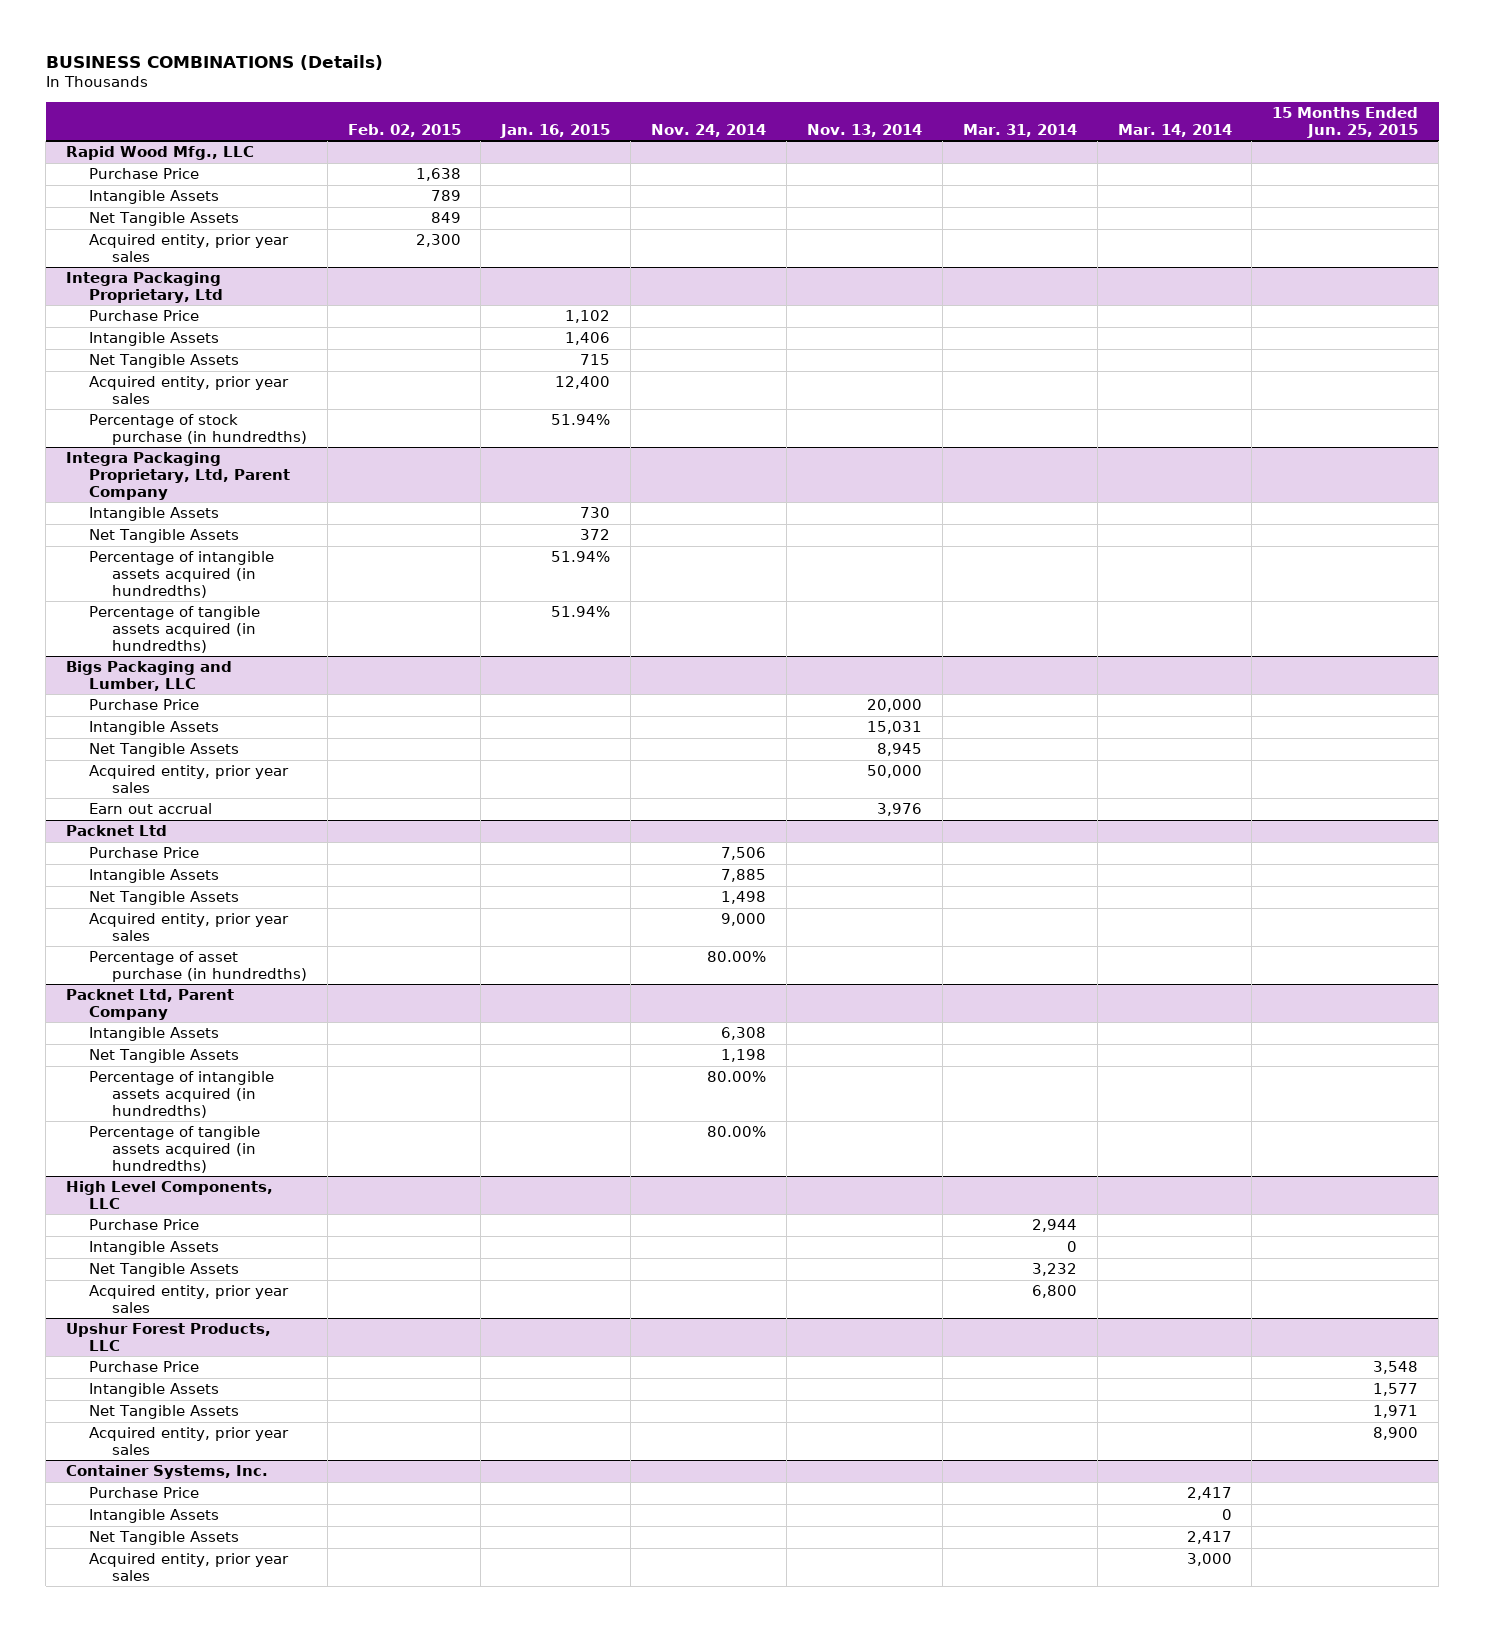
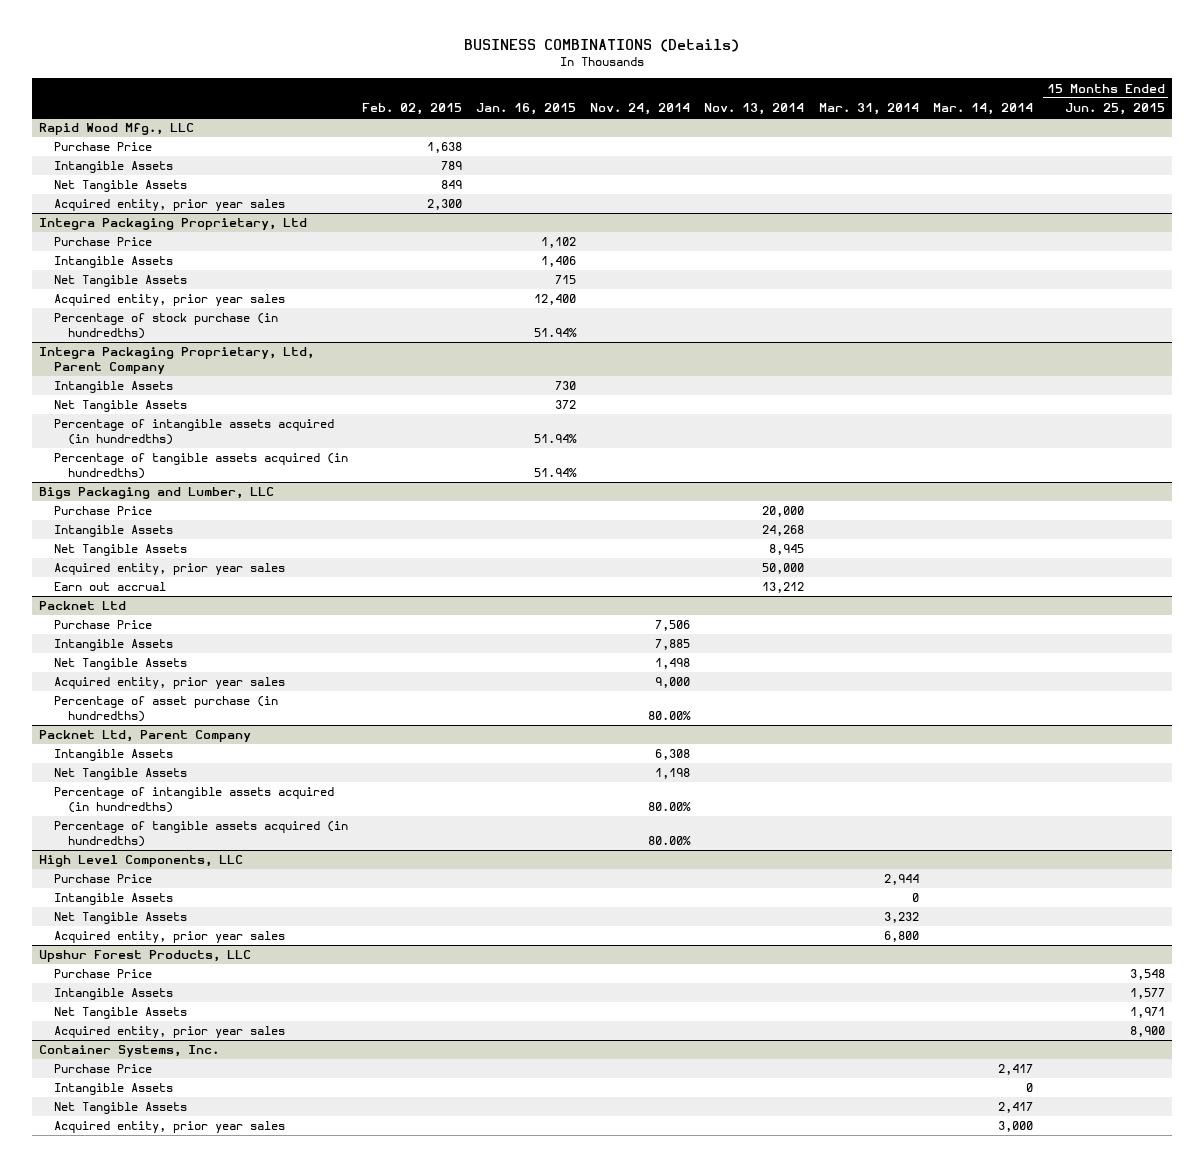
@ Bigs Packaging and Lumber, LLC
- Intangible Assets | | | | 15,031 | | |
+ Intangible Assets | | | | 24,268 | | |
- Earn out accrual | | | | 3,976 | | |
+ Earn out accrual | | | | 13,212 | | |

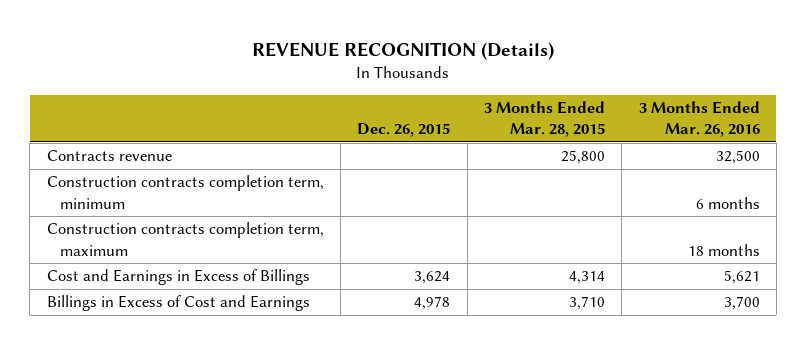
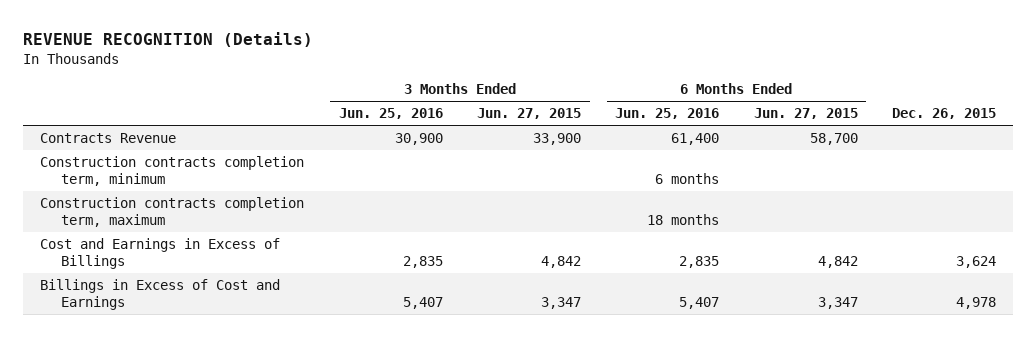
- | Dec. 26, 2015 | 3 Months Ended Mar. 28, 2015 | 3 Months Ended Mar. 26, 2016
+ | 3 Months Ended Jun. 25, 2016 | 3 Months Ended Jun. 27, 2015 | 6 Months Ended Jun. 25, 2016 | 6 Months Ended Jun. 27, 2015 | Dec. 26, 2015
- Contracts revenue | | 25,800 | 32,500
+ Contracts Revenue | 30,900 | 33,900 | 61,400 | 58,700 |

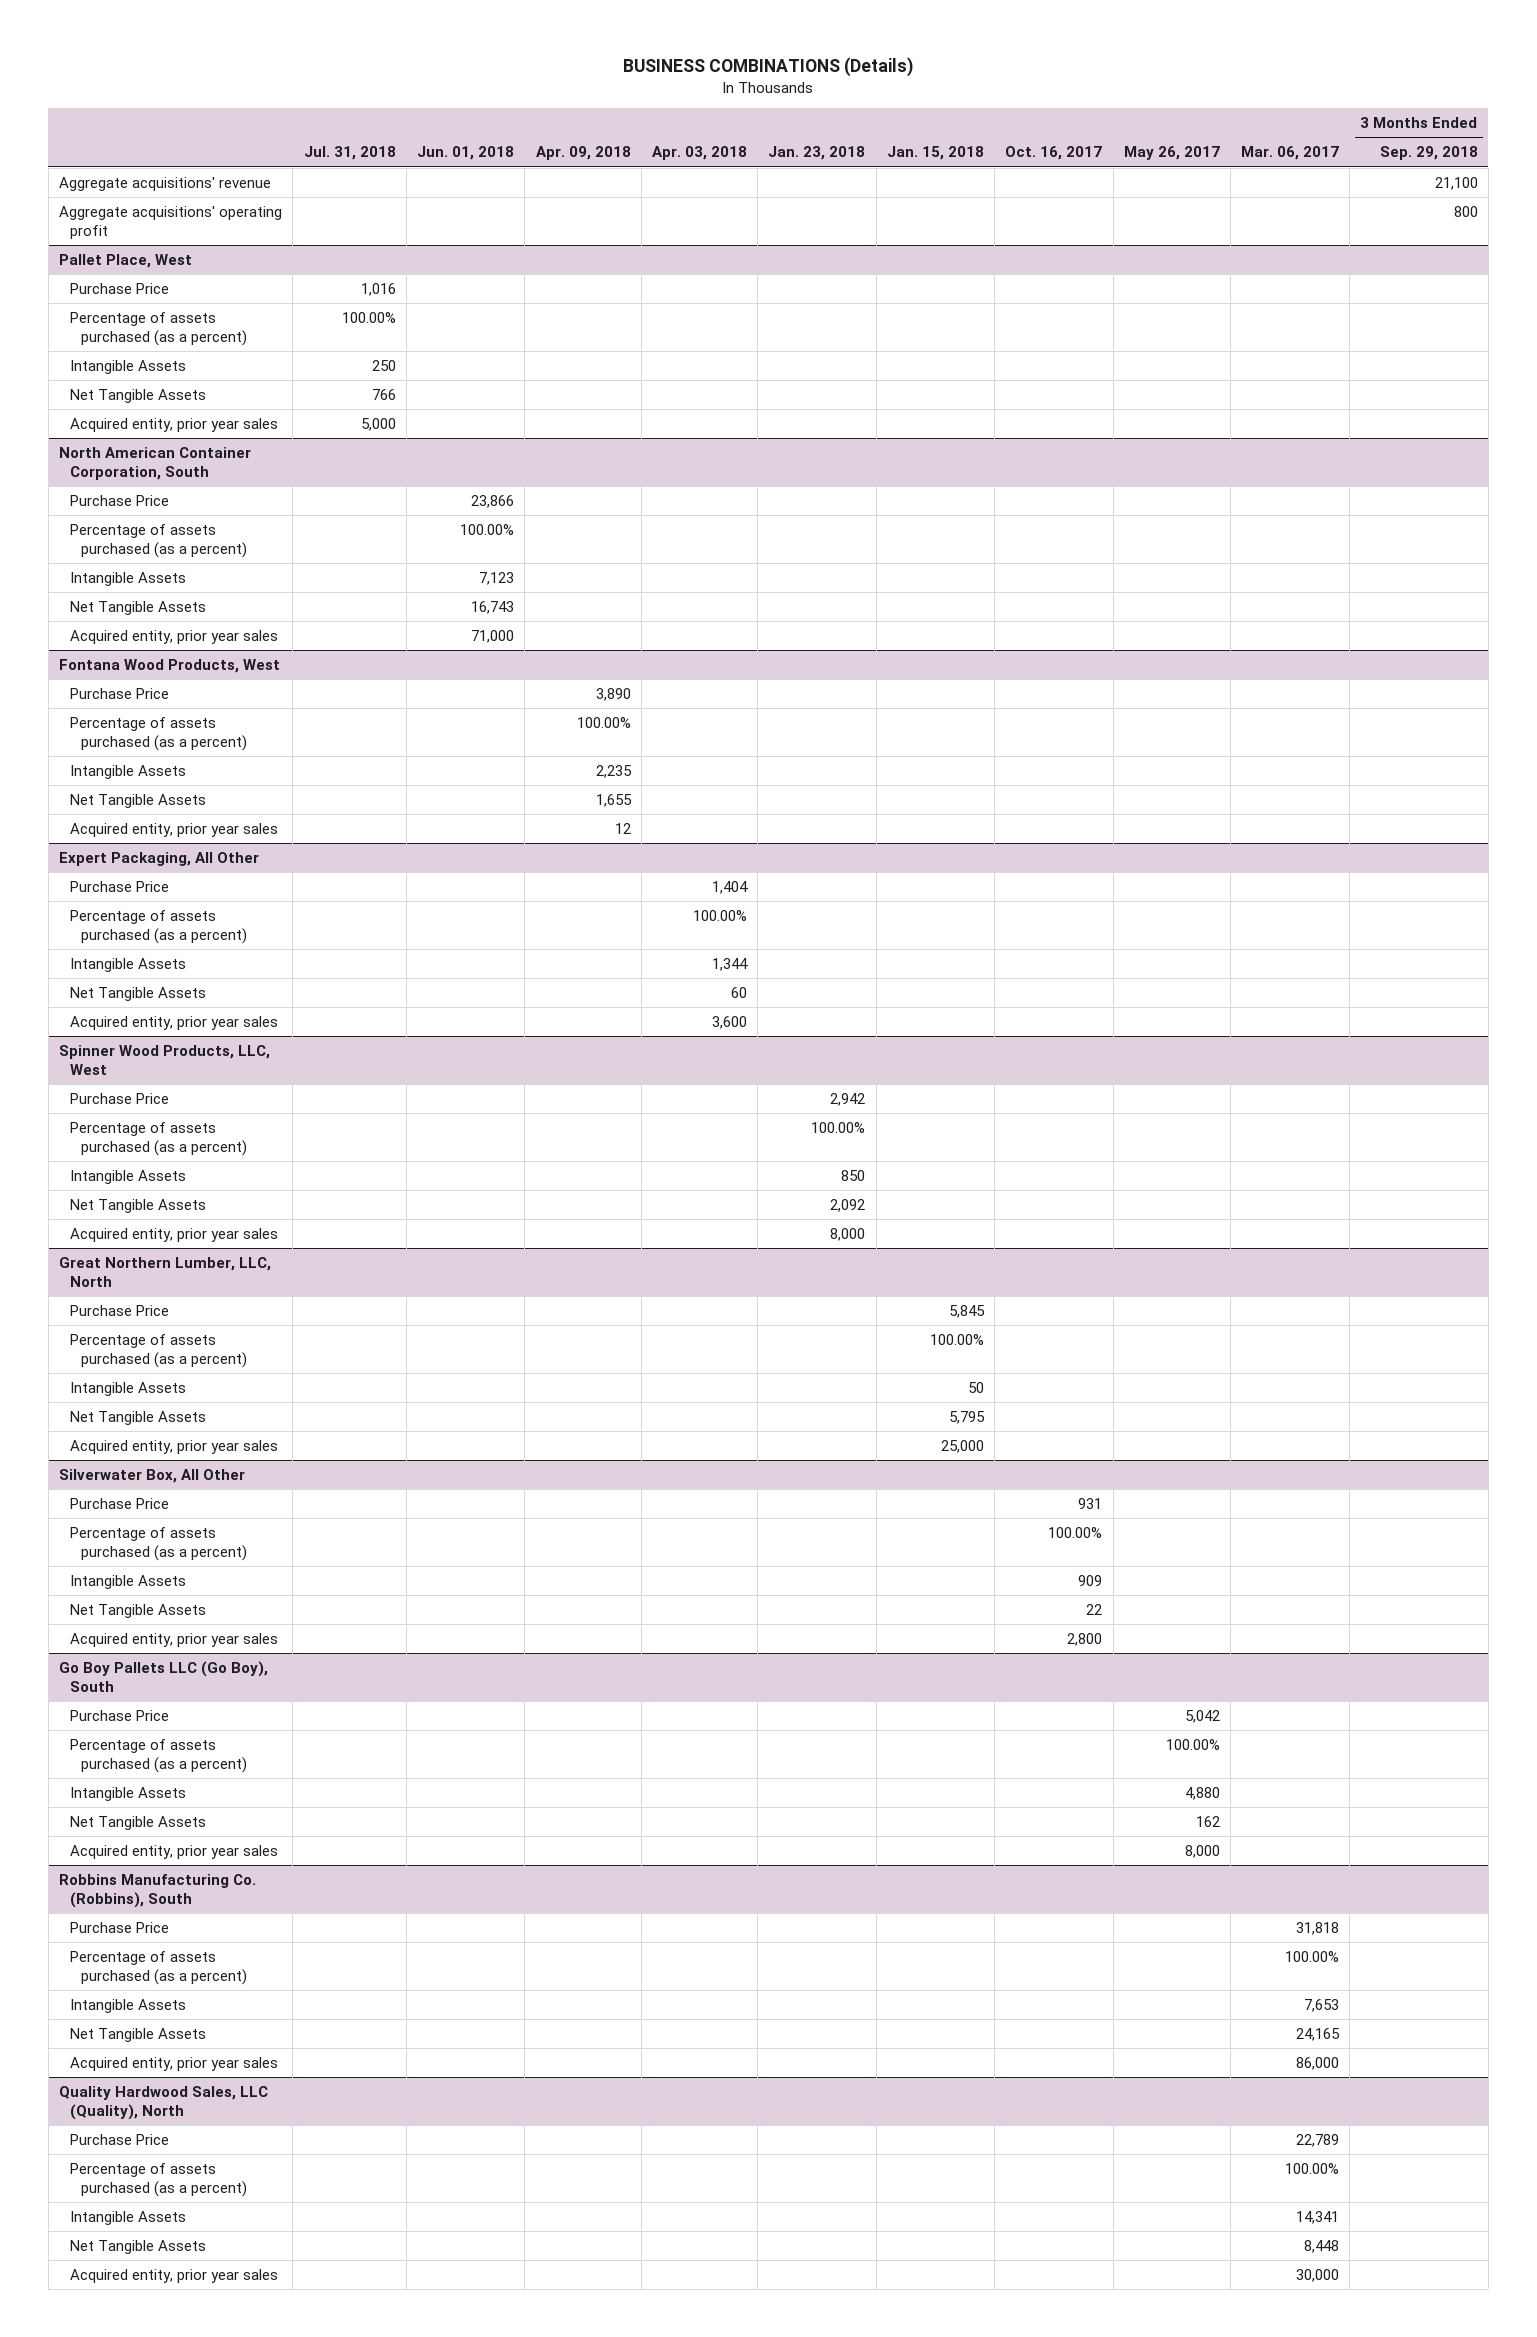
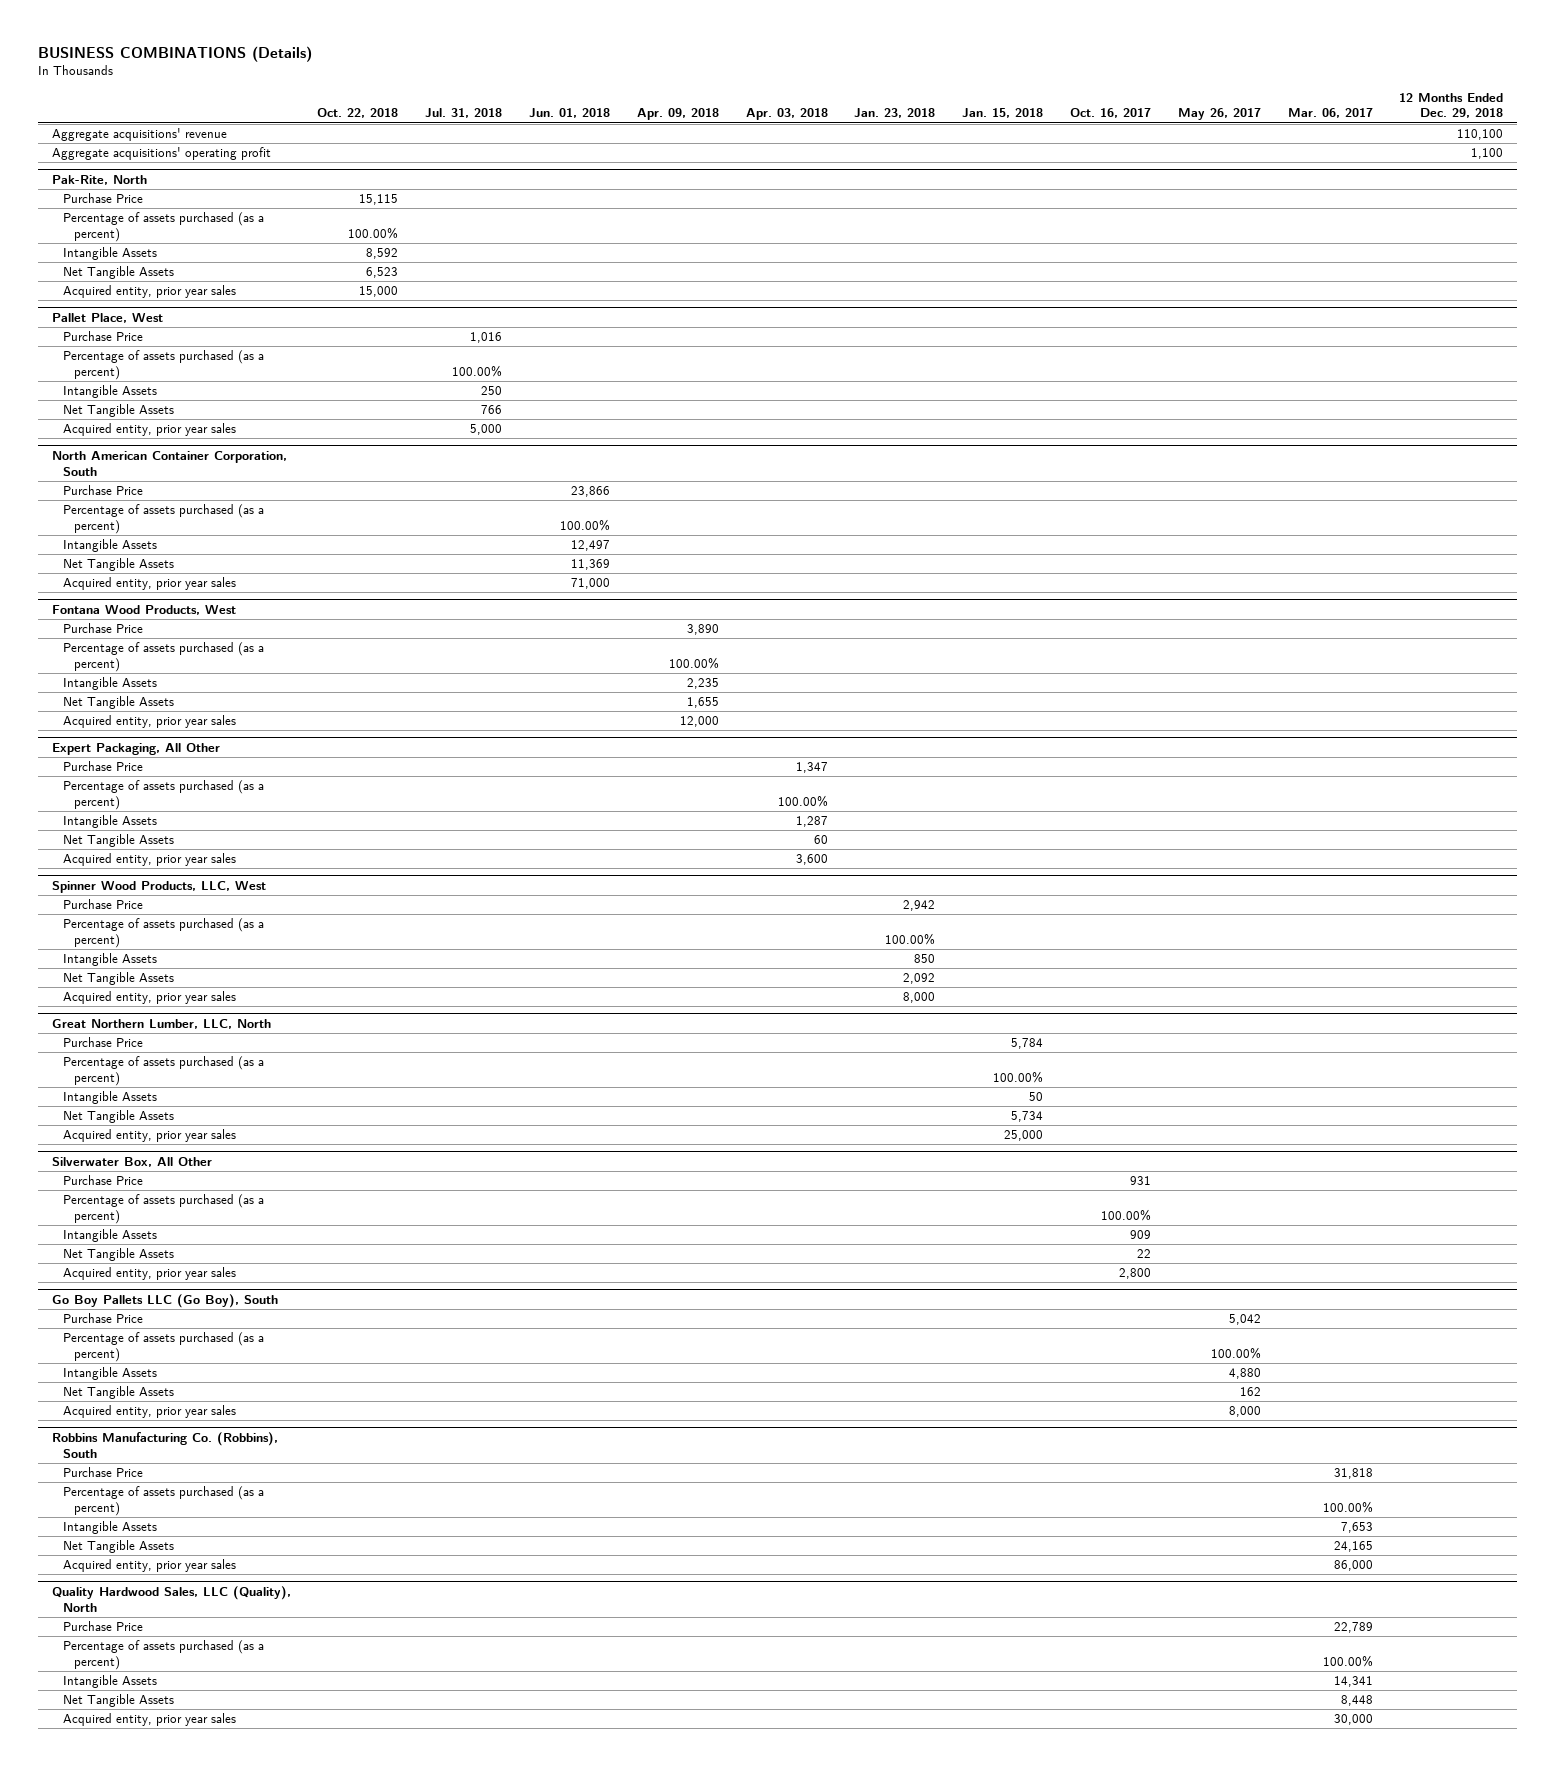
- | Jul. 31, 2018 | Jun. 01, 2018 | Apr. 09, 2018 | Apr. 03, 2018 | Jan. 23, 2018 | Jan. 15, 2018 | Oct. 16, 2017 | May 26, 2017 | Mar. 06, 2017 | 3 Months Ended Sep. 29, 2018
+ | Oct. 22, 2018 | Jul. 31, 2018 | Jun. 01, 2018 | Apr. 09, 2018 | Apr. 03, 2018 | Jan. 23, 2018 | Jan. 15, 2018 | Oct. 16, 2017 | May 26, 2017 | Mar. 06, 2017 | 12 Months Ended Dec. 29, 2018
+ Pak-Rite, North
+ Purchase Price | 15,115 | | | | | | | | | |
+ Percentage of assets purchased (as a percent) | 100.00% | | | | | | | | | |
+ Intangible Assets | 8,592 | | | | | | | | | |
+ Net Tangible Assets | 6,523 | | | | | | | | | |
+ Acquired entity, prior year sales | 15,000 | | | | | | | | | |
@ North American Container Corporation, South
- Intangible Assets | | 7,123 | | | | | | | |
- Net Tangible Assets | | 16,743 | | | | | | | |
+ Intangible Assets | | | 12,497 | | | | | | | |
+ Net Tangible Assets | | | 11,369 | | | | | | | |
@ Fontana Wood Products, West
- Acquired entity, prior year sales | | | 12 | | | | | | |
+ Acquired entity, prior year sales | | | | 12,000 | | | | | | |
@ Expert Packaging, All Other
- Purchase Price | | | | 1,404 | | | | | |
+ Purchase Price | | | | | 1,347 | | | | | |
- Intangible Assets | | | | 1,344 | | | | | |
+ Intangible Assets | | | | | 1,287 | | | | | |
@ Great Northern Lumber, LLC, North
- Purchase Price | | | | | | 5,845 | | | |
+ Purchase Price | | | | | | | 5,784 | | | |
- Net Tangible Assets | | | | | | 5,795 | | | |
+ Net Tangible Assets | | | | | | | 5,734 | | | |

